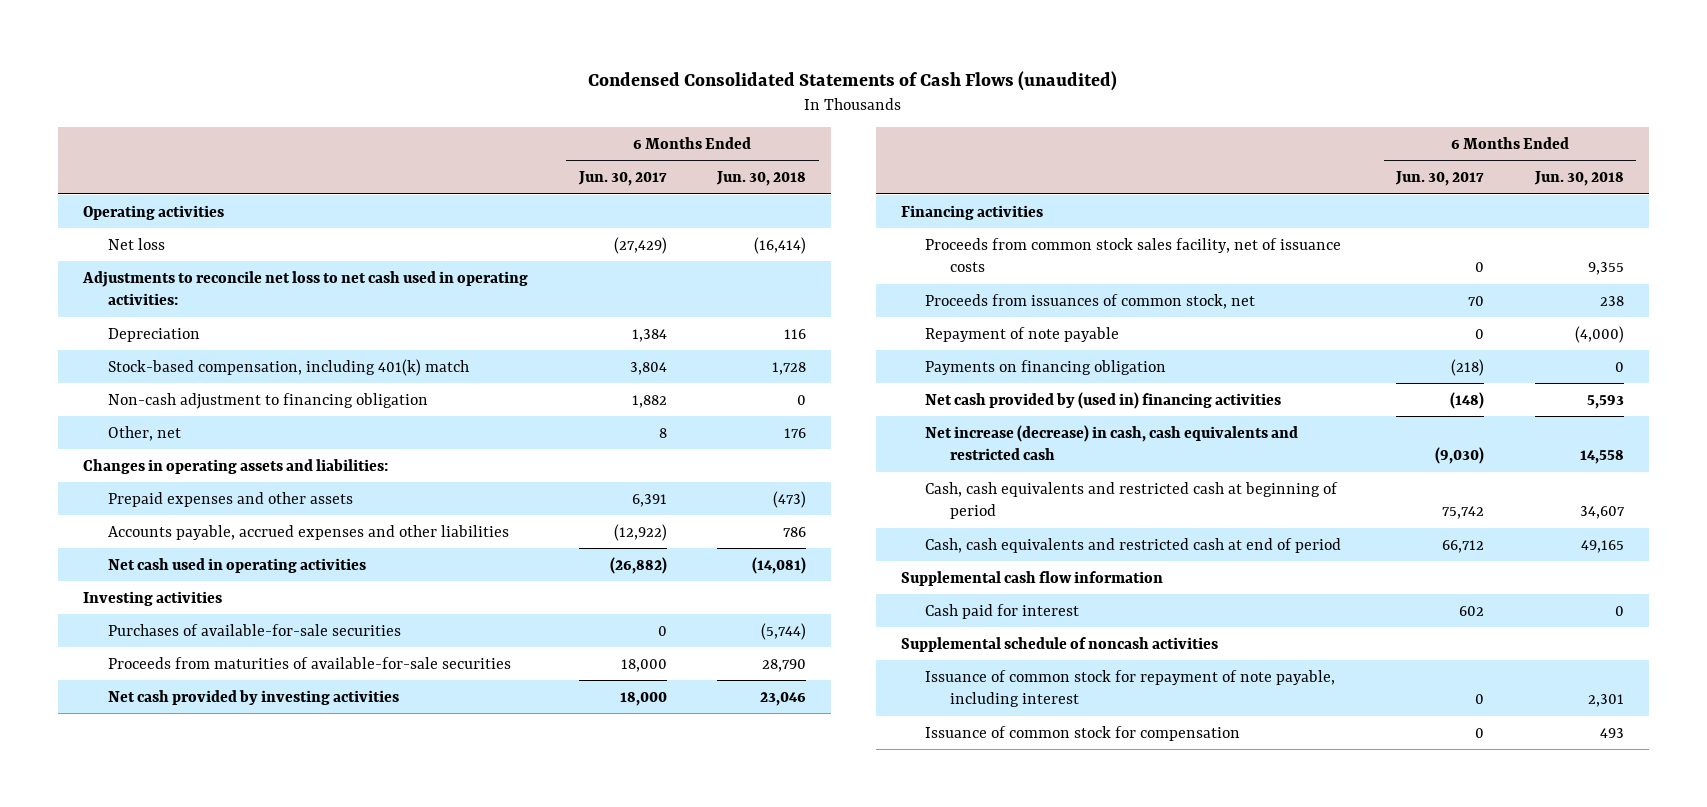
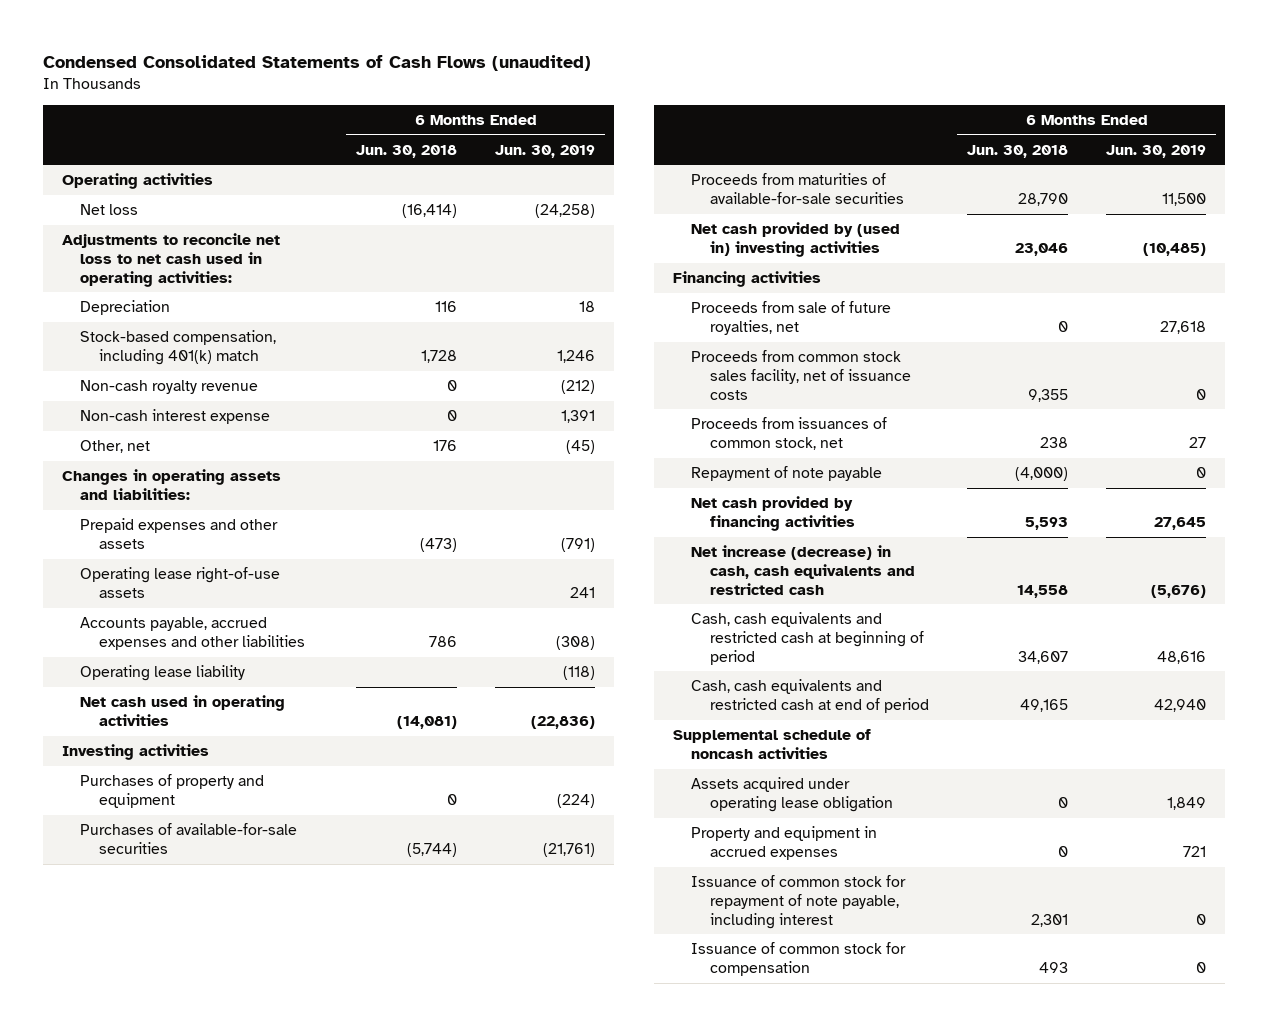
- | 6 Months Ended Jun. 30, 2017 | 6 Months Ended Jun. 30, 2018
+ | 6 Months Ended Jun. 30, 2018 | 6 Months Ended Jun. 30, 2019
- Non-cash adjustment to financing obligation | 1,882 | 0
+ Non-cash royalty revenue | 0 | (212)
+ Non-cash interest expense | 0 | 1,391
+ Operating lease right-of-use assets | | 241
+ Operating lease liability | | (118)
+ Purchases of property and equipment | 0 | (224)
- Net cash provided by investing activities | 18,000 | 23,046
+ Net cash provided by (used in) investing activities | 23,046 | (10,485)
+ Proceeds from sale of future royalties, net | 0 | 27,618
- Payments on financing obligation | (218) | 0
- Net cash provided by (used in) financing activities | (148) | 5,593
+ Net cash provided by financing activities | 5,593 | 27,645
- Supplemental cash flow information
- Cash paid for interest | 602 | 0
+ Assets acquired under operating lease obligation | 0 | 1,849
+ Property and equipment in accrued expenses | 0 | 721

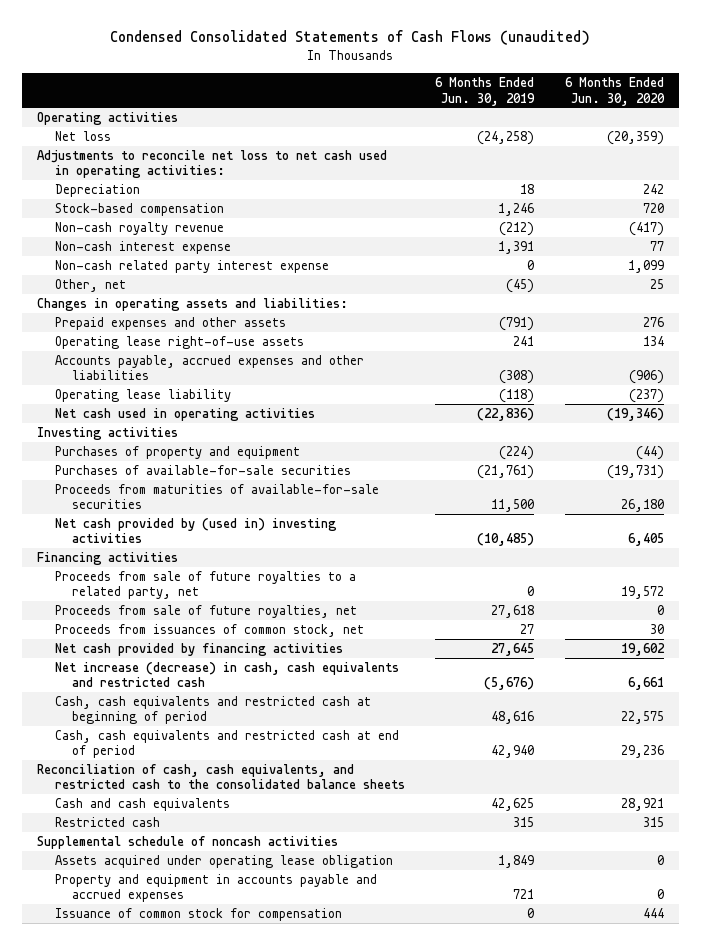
- | 6 Months Ended Jun. 30, 2018 | 6 Months Ended Jun. 30, 2019
+ | 6 Months Ended Jun. 30, 2019 | 6 Months Ended Jun. 30, 2020
- Stock-based compensation, including 401(k) match | 1,728 | 1,246
+ Stock-based compensation | 1,246 | 720
+ Non-cash related party interest expense | 0 | 1,099
+ Proceeds from sale of future royalties to a related party, net | 0 | 19,572
- Proceeds from common stock sales facility, net of issuance costs | 9,355 | 0
- Repayment of note payable | (4,000) | 0
+ Reconciliation of cash, cash equivalents, and restricted cash to the consolidated balance sheets
+ Cash and cash equivalents | 42,625 | 28,921
+ Restricted cash | 315 | 315
- Property and equipment in accrued expenses | 0 | 721
- Issuance of common stock for repayment of note payable, including interest | 2,301 | 0
+ Property and equipment in accounts payable and accrued expenses | 721 | 0

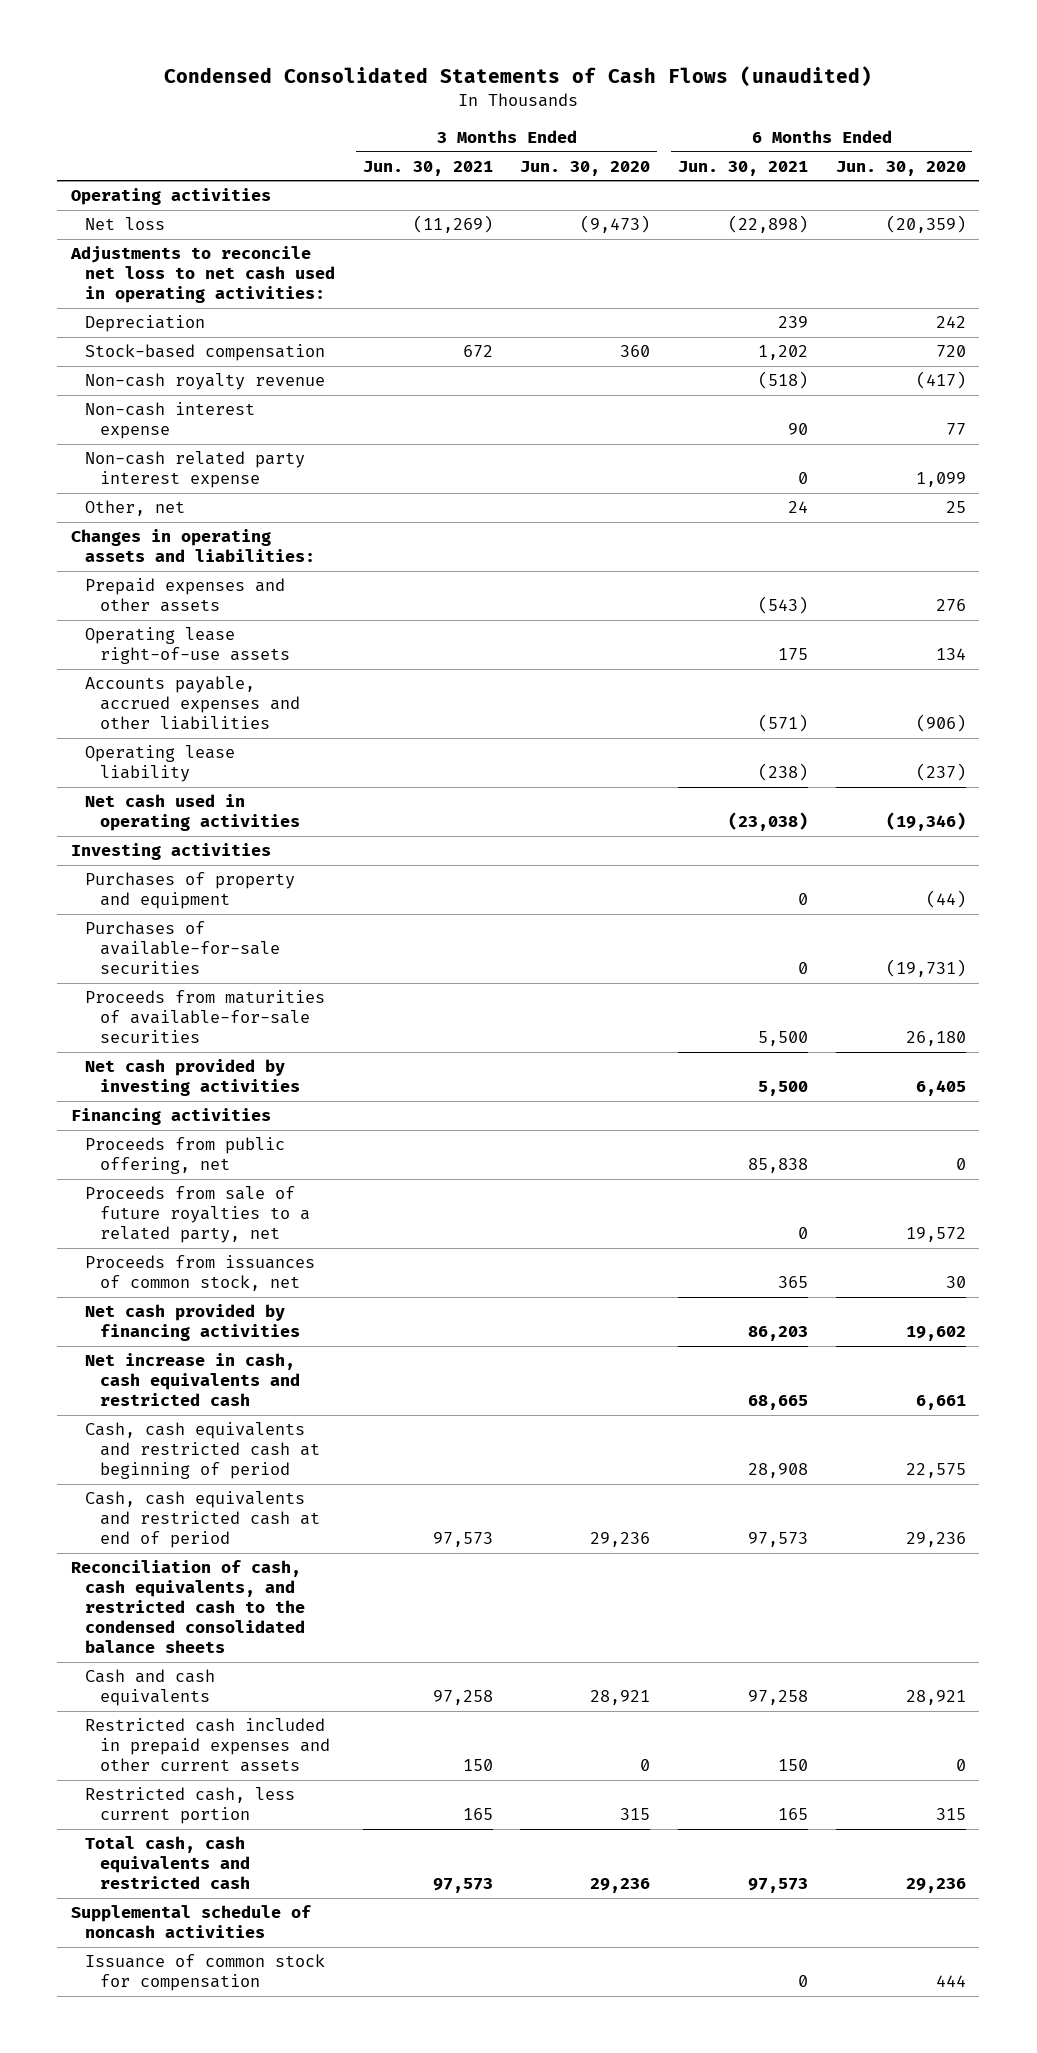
- | 6 Months Ended Jun. 30, 2019 | 6 Months Ended Jun. 30, 2020
+ | 3 Months Ended Jun. 30, 2021 | 3 Months Ended Jun. 30, 2020 | 6 Months Ended Jun. 30, 2021 | 6 Months Ended Jun. 30, 2020
- Net cash provided by (used in) investing activities | (10,485) | 6,405
+ Net cash provided by investing activities | | | 5,500 | 6,405
+ Proceeds from public offering, net | | | 85,838 | 0
- Proceeds from sale of future royalties, net | 27,618 | 0
- Net increase (decrease) in cash, cash equivalents and restricted cash | (5,676) | 6,661
+ Net increase in cash, cash equivalents and restricted cash | | | 68,665 | 6,661
- Reconciliation of cash, cash equivalents, and restricted cash to the consolidated balance sheets
+ Reconciliation of cash, cash equivalents, and restricted cash to the condensed consolidated balance sheets
- Restricted cash | 315 | 315
+ Restricted cash included in prepaid expenses and other current assets | 150 | 0 | 150 | 0
+ Restricted cash, less current portion | 165 | 315 | 165 | 315
+ Total cash, cash equivalents and restricted cash | 97,573 | 29,236 | 97,573 | 29,236
- Assets acquired under operating lease obligation | 1,849 | 0
- Property and equipment in accounts payable and accrued expenses | 721 | 0

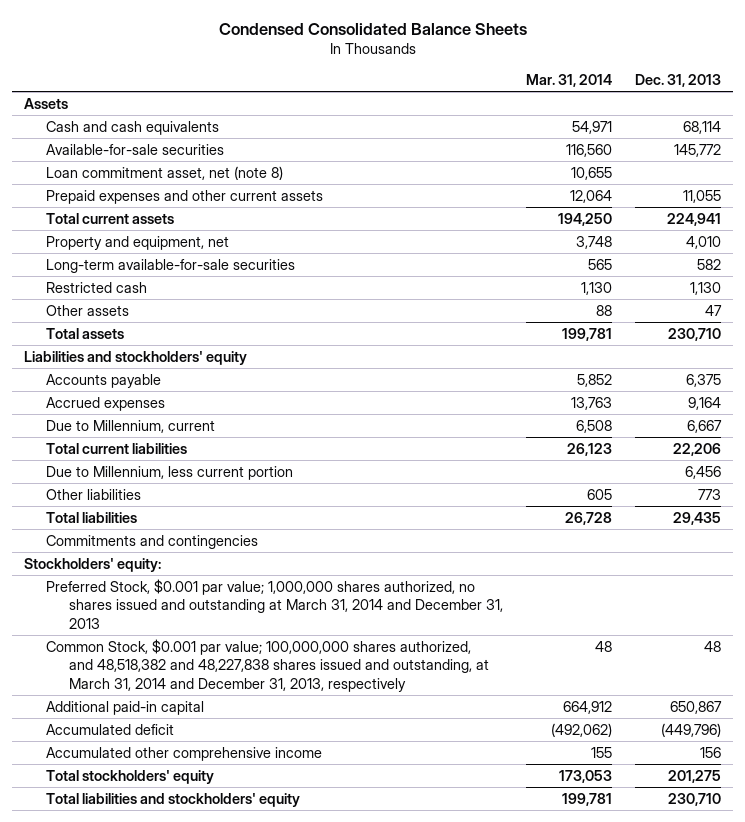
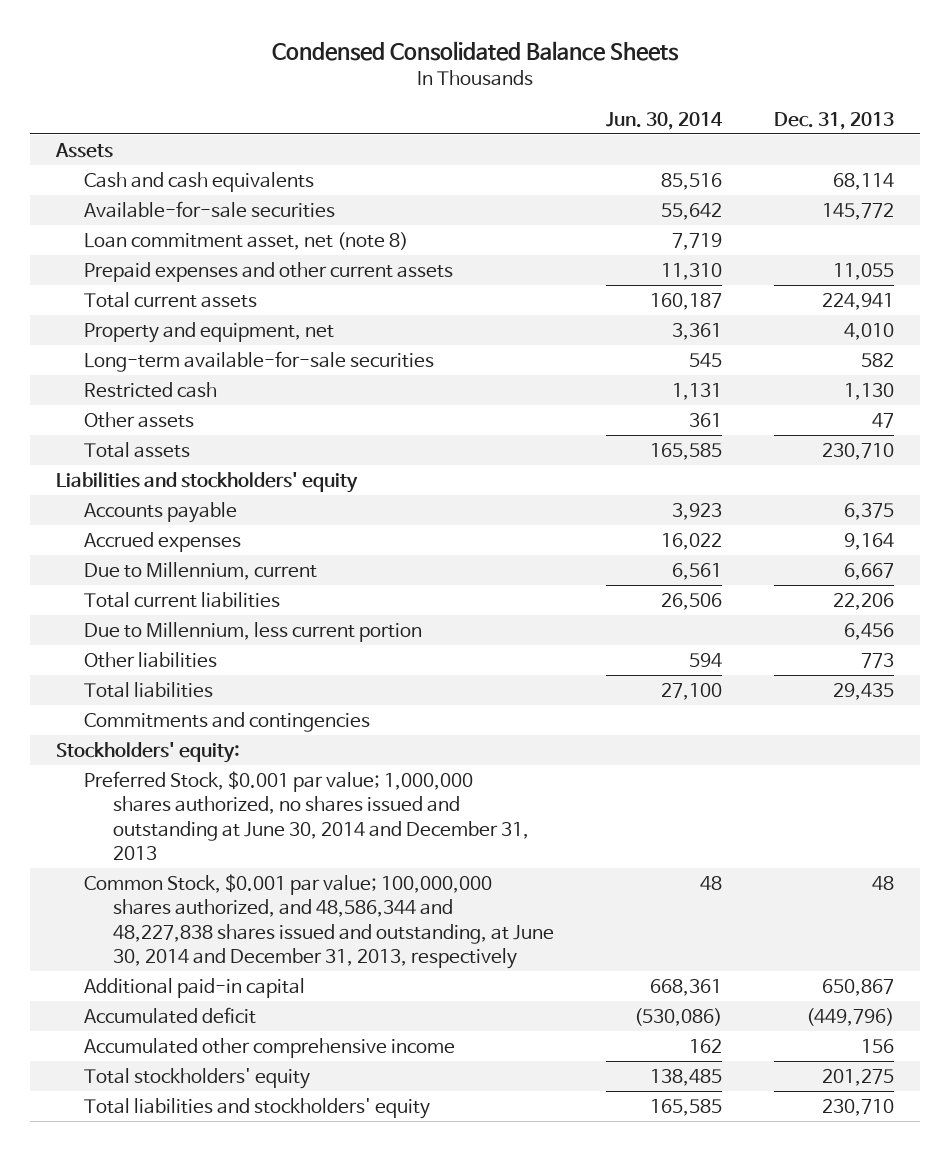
- | Mar. 31, 2014 | Dec. 31, 2013
+ | Jun. 30, 2014 | Dec. 31, 2013
- Preferred Stock, $0.001 par value; 1,000,000 shares authorized, no shares issued and outstanding at March 31, 2014 and December 31, 2013
- Common Stock, $0.001 par value; 100,000,000 shares authorized, and 48,518,382 and 48,227,838 shares issued and outstanding, at March 31, 2014 and December 31, 2013, respectively | 48 | 48
+ Preferred Stock, $0.001 par value; 1,000,000 shares authorized, no shares issued and outstanding at June 30, 2014 and December 31, 2013
+ Common Stock, $0.001 par value; 100,000,000 shares authorized, and 48,586,344 and 48,227,838 shares issued and outstanding, at June 30, 2014 and December 31, 2013, respectively | 48 | 48

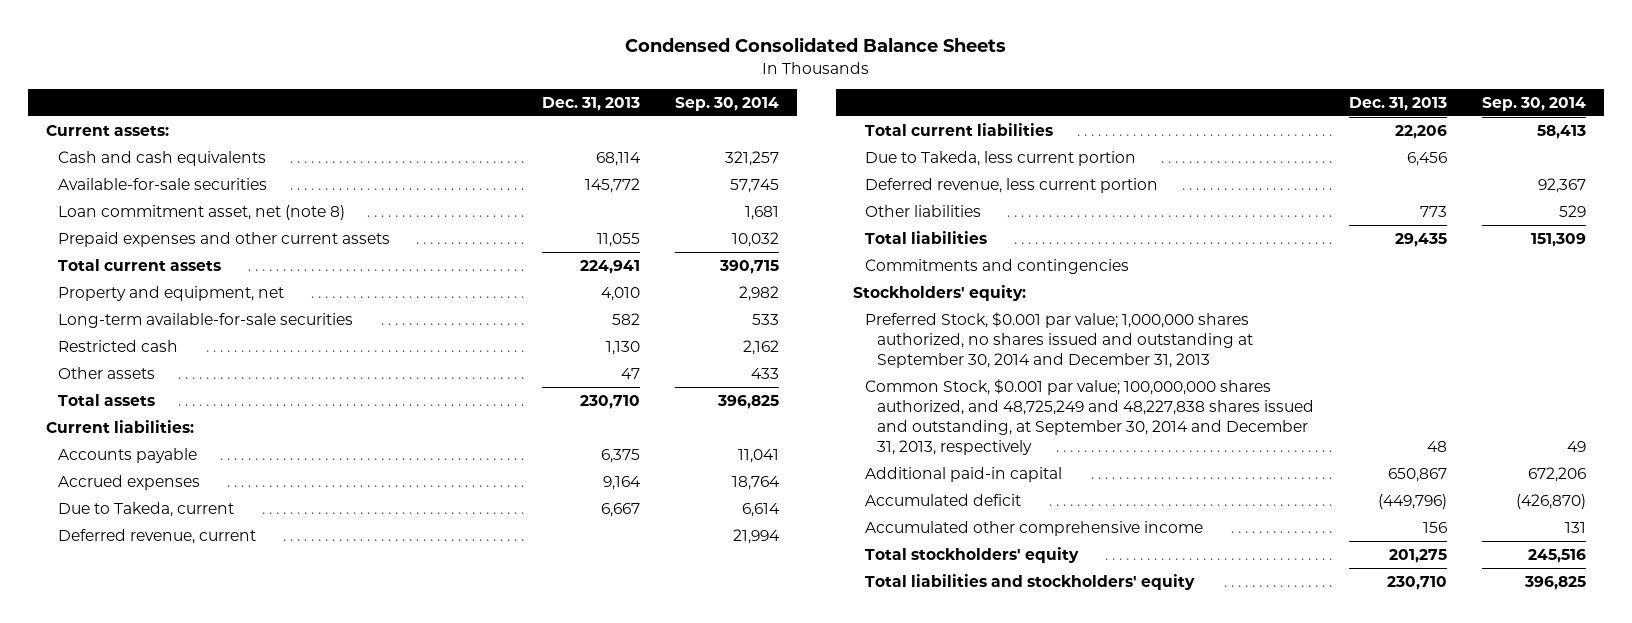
- | Jun. 30, 2014 | Dec. 31, 2013
+ | Dec. 31, 2013 | Sep. 30, 2014
- Assets
+ Current assets:
- Liabilities and stockholders' equity
+ Current liabilities:
- Due to Millennium, current | 6,561 | 6,667
+ Due to Takeda, current | 6,667 | 6,614
+ Deferred revenue, current | | 21,994
- Due to Millennium, less current portion | | 6,456
+ Due to Takeda, less current portion | 6,456 |
+ Deferred revenue, less current portion | | 92,367
- Preferred Stock, $0.001 par value; 1,000,000 shares authorized, no shares issued and outstanding at June 30, 2014 and December 31, 2013
- Common Stock, $0.001 par value; 100,000,000 shares authorized, and 48,586,344 and 48,227,838 shares issued and outstanding, at June 30, 2014 and December 31, 2013, respectively | 48 | 48
+ Preferred Stock, $0.001 par value; 1,000,000 shares authorized, no shares issued and outstanding at September 30, 2014 and December 31, 2013
+ Common Stock, $0.001 par value; 100,000,000 shares authorized, and 48,725,249 and 48,227,838 shares issued and outstanding, at September 30, 2014 and December 31, 2013, respectively | 48 | 49

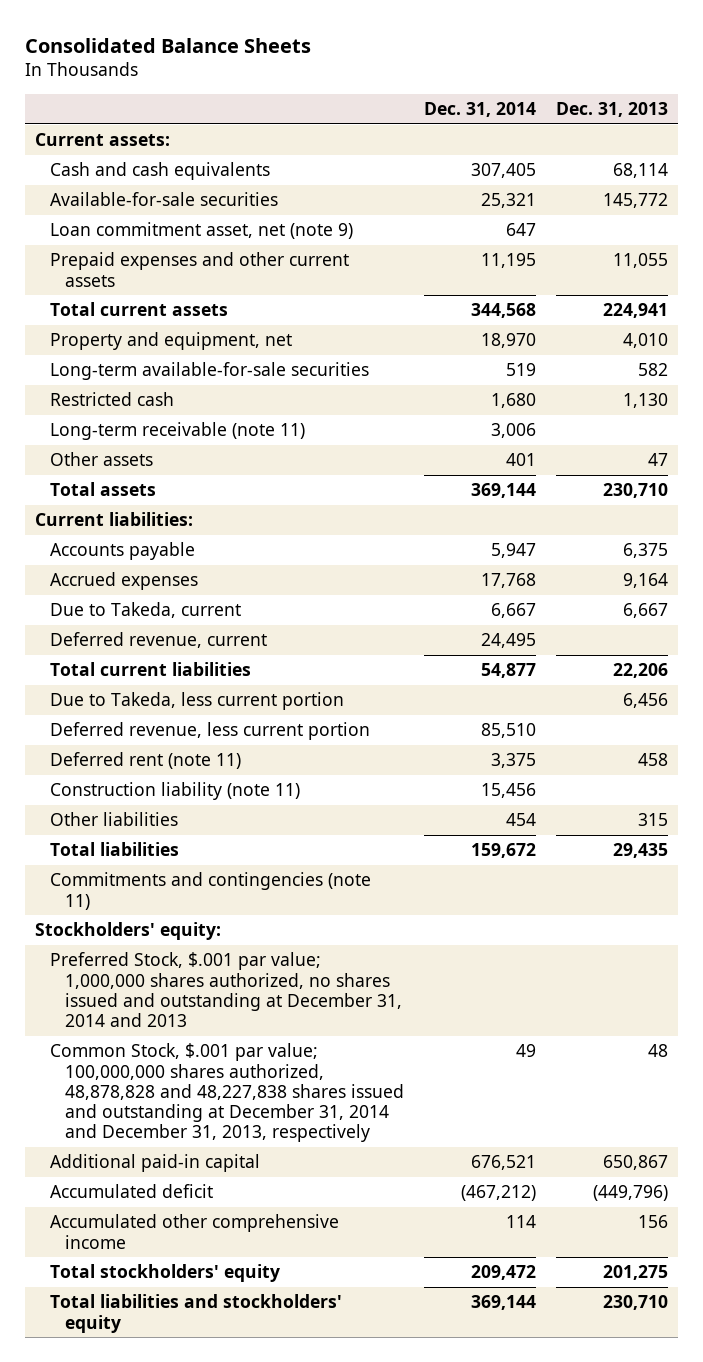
- Condensed Consolidated Balance Sheets
+ Consolidated Balance Sheets
- | Dec. 31, 2013 | Sep. 30, 2014
+ | Dec. 31, 2014 | Dec. 31, 2013
- Loan commitment asset, net (note 8) | | 1,681
+ Loan commitment asset, net (note 9) | 647 |
+ Long-term receivable (note 11) | 3,006 |
- Other liabilities | 773 | 529
+ Deferred rent (note 11) | 3,375 | 458
+ Construction liability (note 11) | 15,456 |
+ Other liabilities | 454 | 315
- Commitments and contingencies
+ Commitments and contingencies (note 11)
- Preferred Stock, $0.001 par value; 1,000,000 shares authorized, no shares issued and outstanding at September 30, 2014 and December 31, 2013
- Common Stock, $0.001 par value; 100,000,000 shares authorized, and 48,725,249 and 48,227,838 shares issued and outstanding, at September 30, 2014 and December 31, 2013, respectively | 48 | 49
+ Preferred Stock, $.001 par value; 1,000,000 shares authorized, no shares issued and outstanding at December 31, 2014 and 2013
+ Common Stock, $.001 par value; 100,000,000 shares authorized, 48,878,828 and 48,227,838 shares issued and outstanding at December 31, 2014 and December 31, 2013, respectively | 49 | 48

